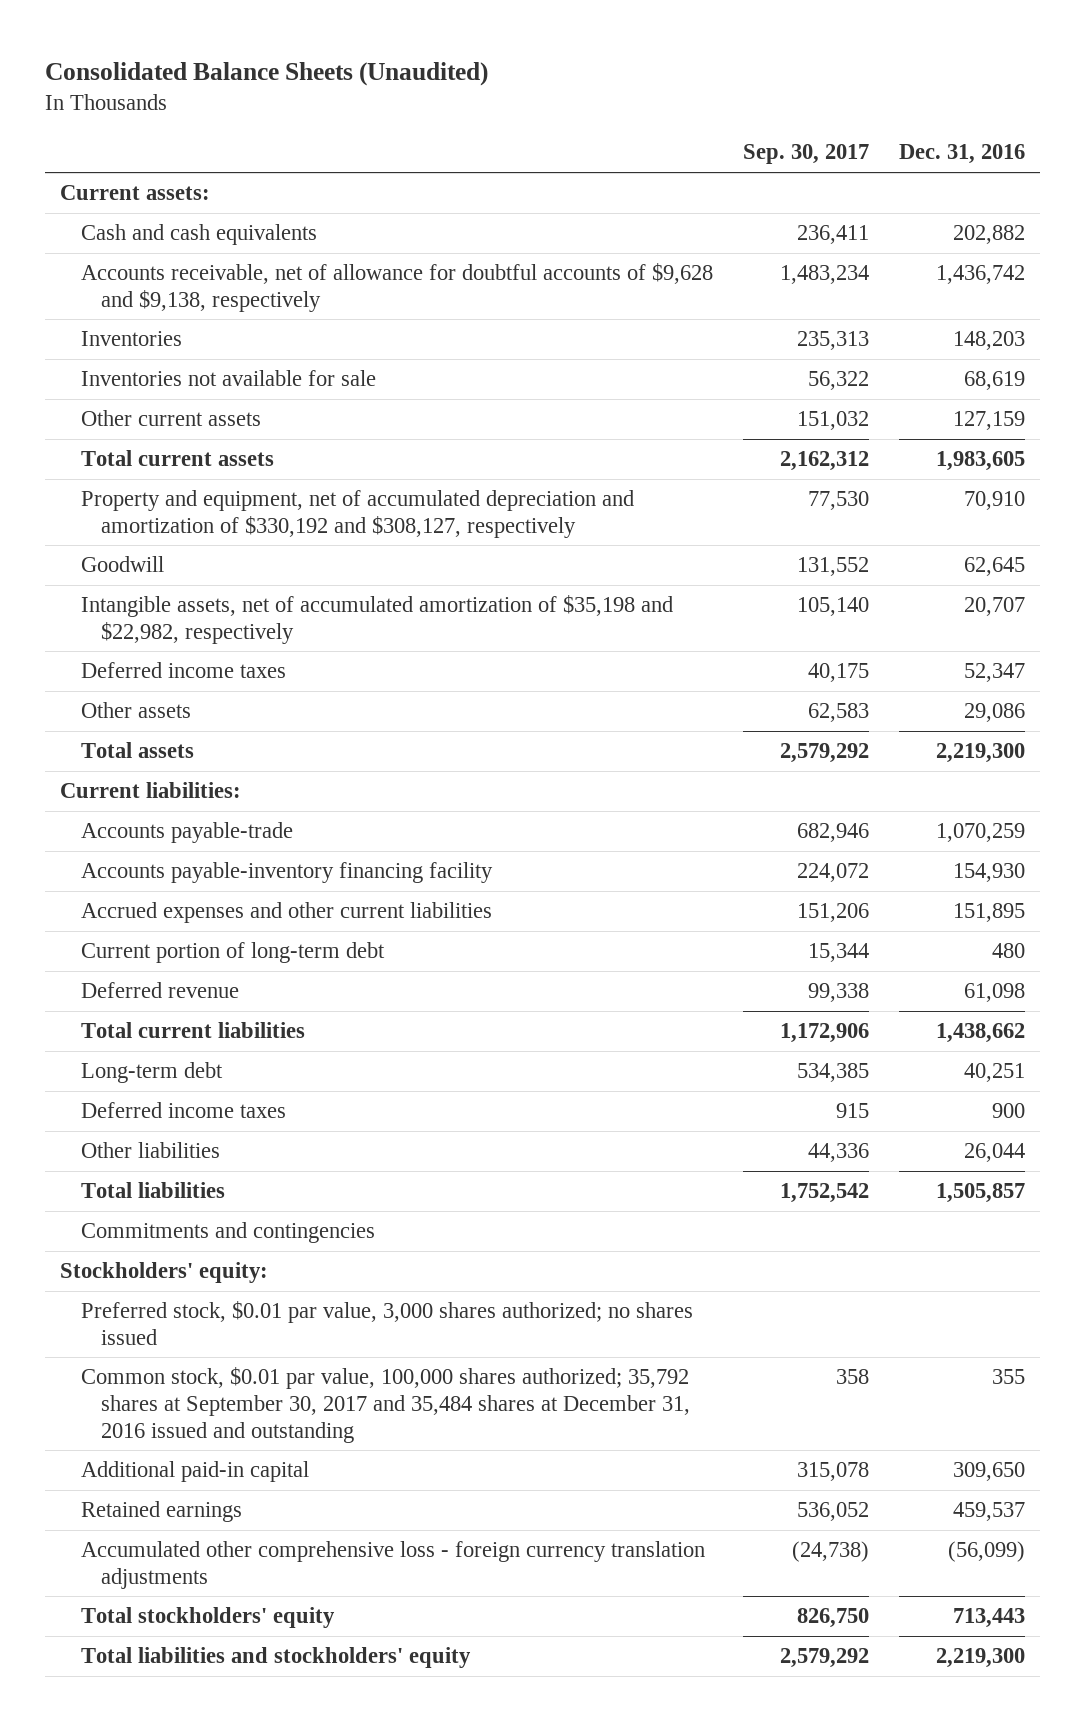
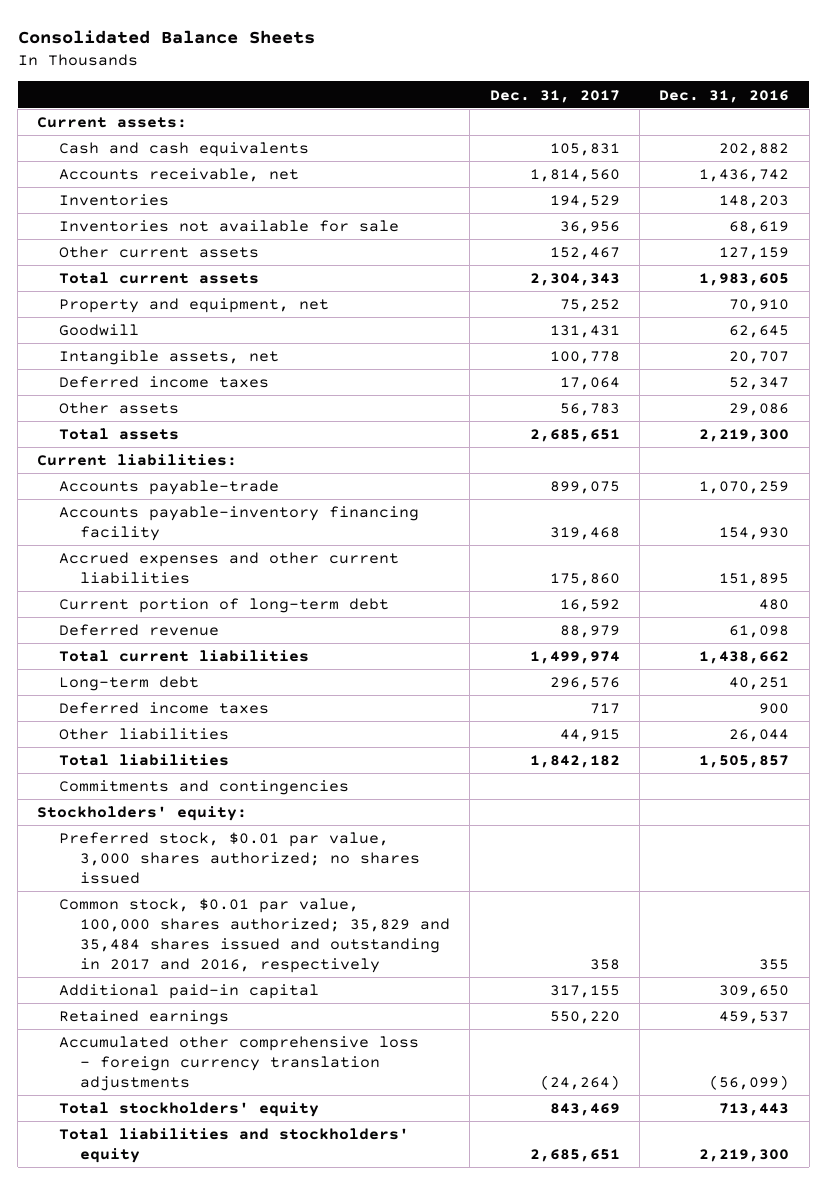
- Consolidated Balance Sheets (Unaudited)
+ Consolidated Balance Sheets
- | Sep. 30, 2017 | Dec. 31, 2016
+ | Dec. 31, 2017 | Dec. 31, 2016
- Accounts receivable, net of allowance for doubtful accounts of $9,628 and $9,138, respectively | 1,483,234 | 1,436,742
+ Accounts receivable, net | 1,814,560 | 1,436,742
- Property and equipment, net of accumulated depreciation and amortization of $330,192 and $308,127, respectively | 77,530 | 70,910
+ Property and equipment, net | 75,252 | 70,910
- Intangible assets, net of accumulated amortization of $35,198 and $22,982, respectively | 105,140 | 20,707
+ Intangible assets, net | 100,778 | 20,707
- Common stock, $0.01 par value, 100,000 shares authorized; 35,792 shares at September 30, 2017 and 35,484 shares at December 31, 2016 issued and outstanding | 358 | 355
+ Common stock, $0.01 par value, 100,000 shares authorized; 35,829 and 35,484 shares issued and outstanding in 2017 and 2016, respectively | 358 | 355

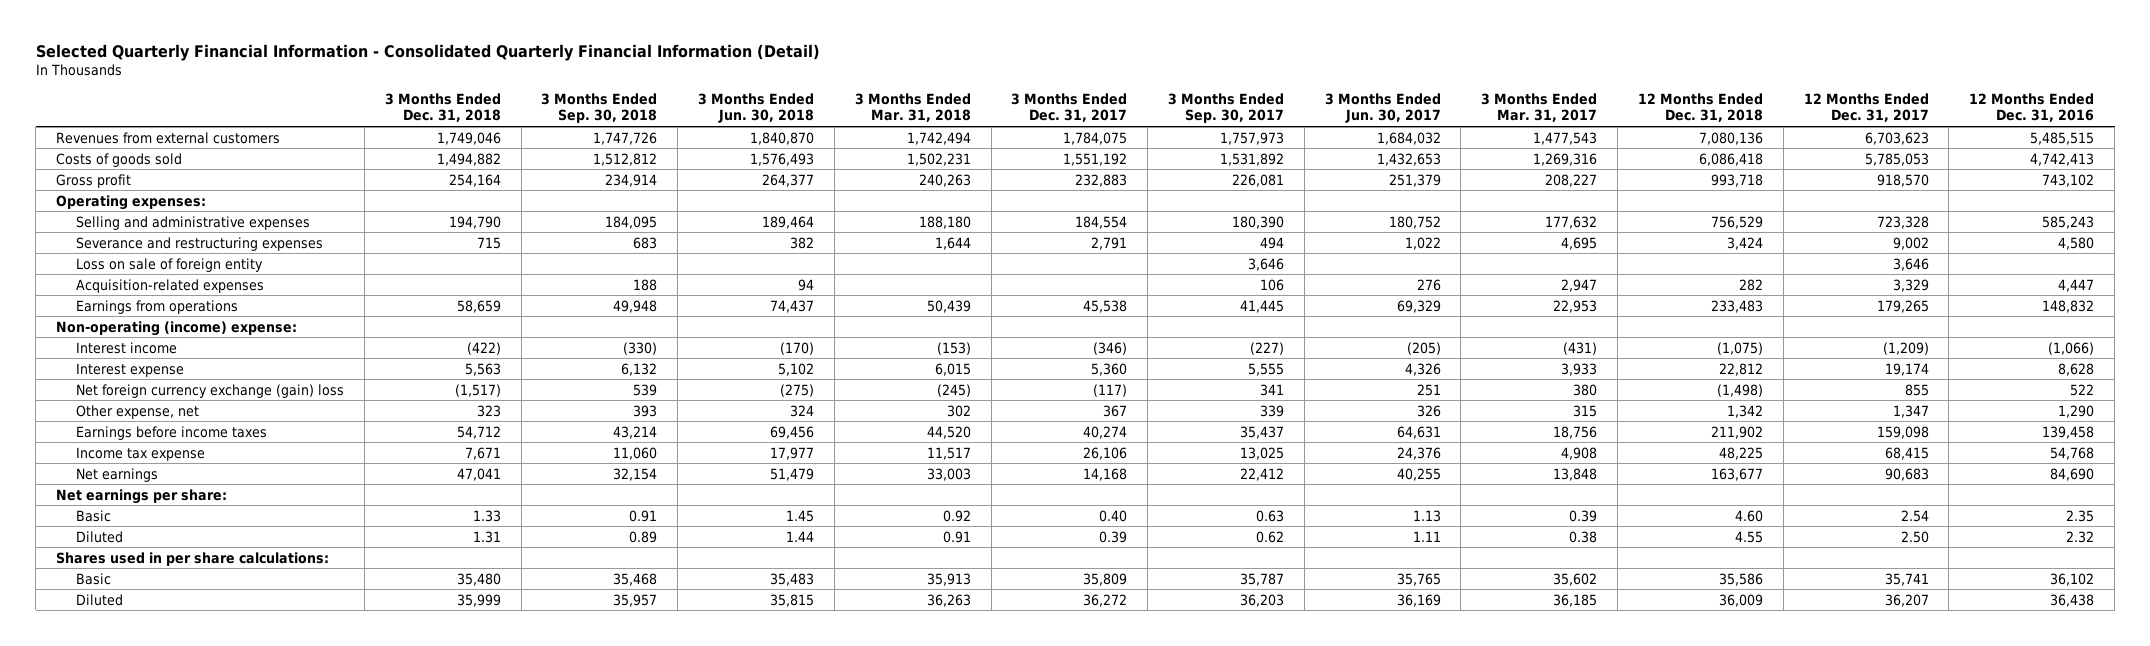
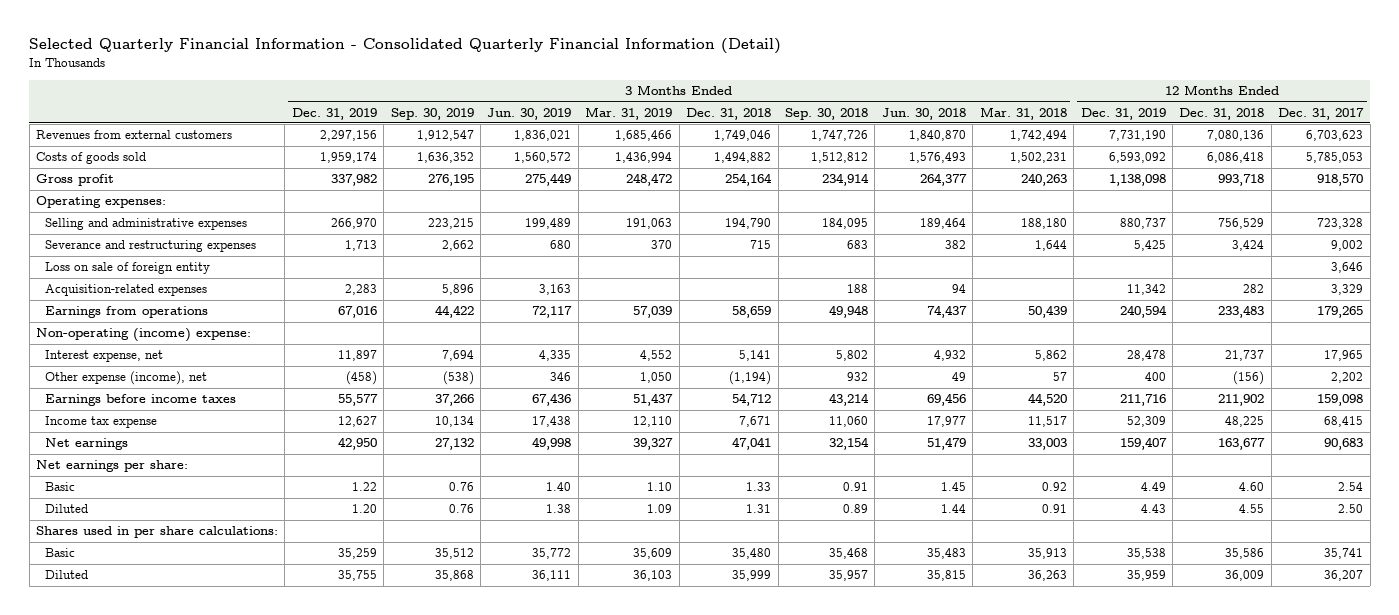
- | 3 Months Ended Dec. 31, 2018 | 3 Months Ended Sep. 30, 2018 | 3 Months Ended Jun. 30, 2018 | 3 Months Ended Mar. 31, 2018 | 3 Months Ended Dec. 31, 2017 | 3 Months Ended Sep. 30, 2017 | 3 Months Ended Jun. 30, 2017 | 3 Months Ended Mar. 31, 2017 | 12 Months Ended Dec. 31, 2018 | 12 Months Ended Dec. 31, 2017 | 12 Months Ended Dec. 31, 2016
+ | 3 Months Ended Dec. 31, 2019 | 3 Months Ended Sep. 30, 2019 | 3 Months Ended Jun. 30, 2019 | 3 Months Ended Mar. 31, 2019 | 3 Months Ended Dec. 31, 2018 | 3 Months Ended Sep. 30, 2018 | 3 Months Ended Jun. 30, 2018 | 3 Months Ended Mar. 31, 2018 | 12 Months Ended Dec. 31, 2019 | 12 Months Ended Dec. 31, 2018 | 12 Months Ended Dec. 31, 2017
- Interest income | (422) | (330) | (170) | (153) | (346) | (227) | (205) | (431) | (1,075) | (1,209) | (1,066)
- Interest expense | 5,563 | 6,132 | 5,102 | 6,015 | 5,360 | 5,555 | 4,326 | 3,933 | 22,812 | 19,174 | 8,628
- Net foreign currency exchange (gain) loss | (1,517) | 539 | (275) | (245) | (117) | 341 | 251 | 380 | (1,498) | 855 | 522
- Other expense, net | 323 | 393 | 324 | 302 | 367 | 339 | 326 | 315 | 1,342 | 1,347 | 1,290
+ Interest expense, net | 11,897 | 7,694 | 4,335 | 4,552 | 5,141 | 5,802 | 4,932 | 5,862 | 28,478 | 21,737 | 17,965
+ Other expense (income), net | (458) | (538) | 346 | 1,050 | (1,194) | 932 | 49 | 57 | 400 | (156) | 2,202

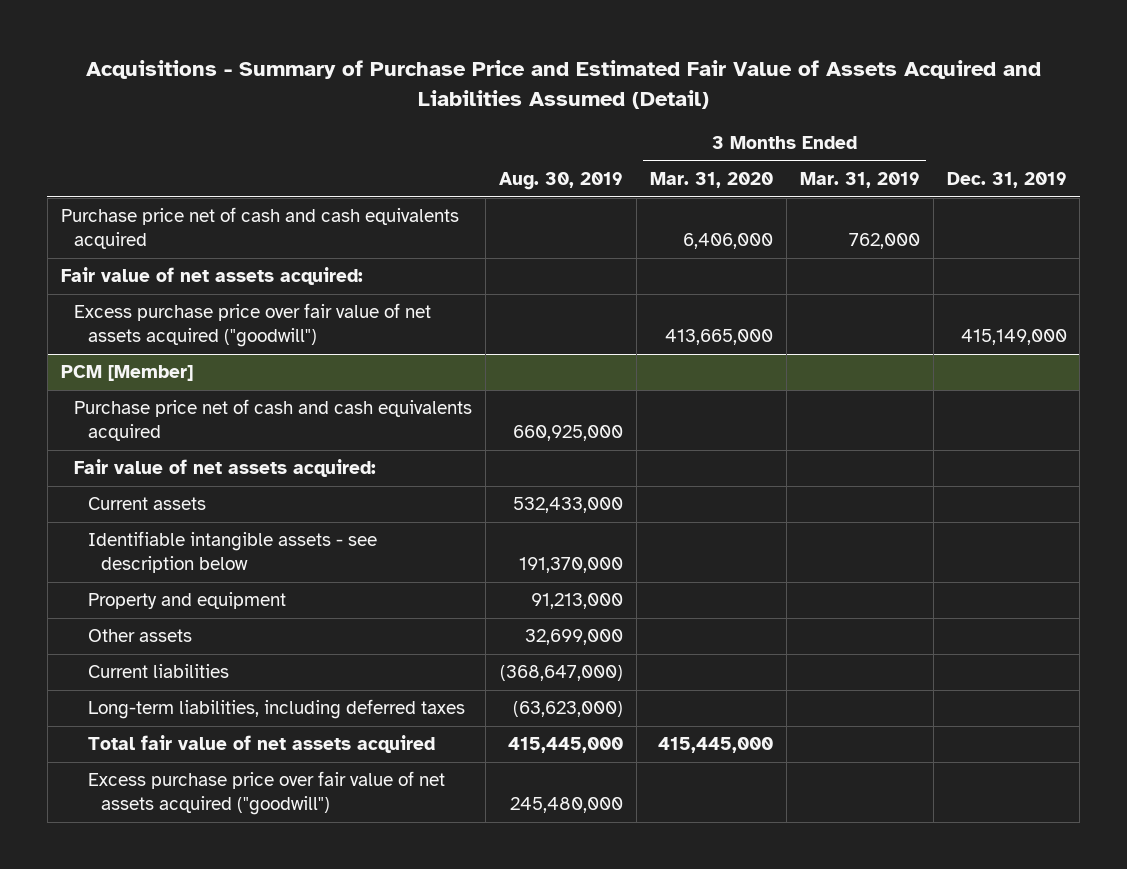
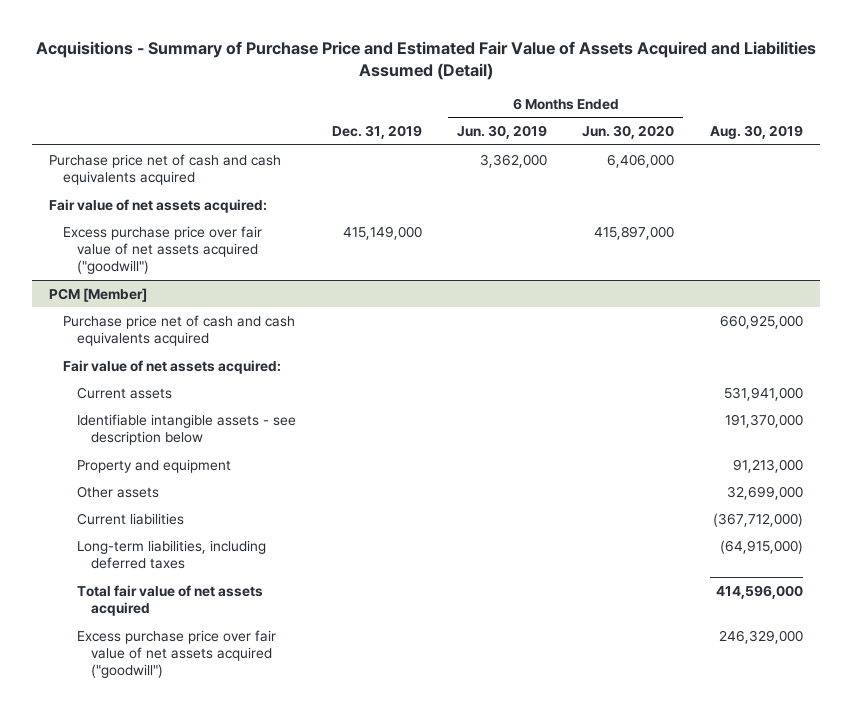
- | Aug. 30, 2019 | 3 Months Ended Mar. 31, 2020 | 3 Months Ended Mar. 31, 2019 | Dec. 31, 2019
+ | Dec. 31, 2019 | 6 Months Ended Jun. 30, 2019 | 6 Months Ended Jun. 30, 2020 | Aug. 30, 2019
@ PCM [Member]
- Current assets | 532,433,000 | | |
+ Current assets | | | | 531,941,000
- Current liabilities | (368,647,000) | | |
- Long-term liabilities, including deferred taxes | (63,623,000) | | |
- Total fair value of net assets acquired | 415,445,000 | 415,445,000 | |
- Excess purchase price over fair value of net assets acquired ("goodwill") | 245,480,000 | | |
+ Current liabilities | | | | (367,712,000)
+ Long-term liabilities, including deferred taxes | | | | (64,915,000)
+ Total fair value of net assets acquired | | | | 414,596,000
+ Excess purchase price over fair value of net assets acquired ("goodwill") | | | | 246,329,000

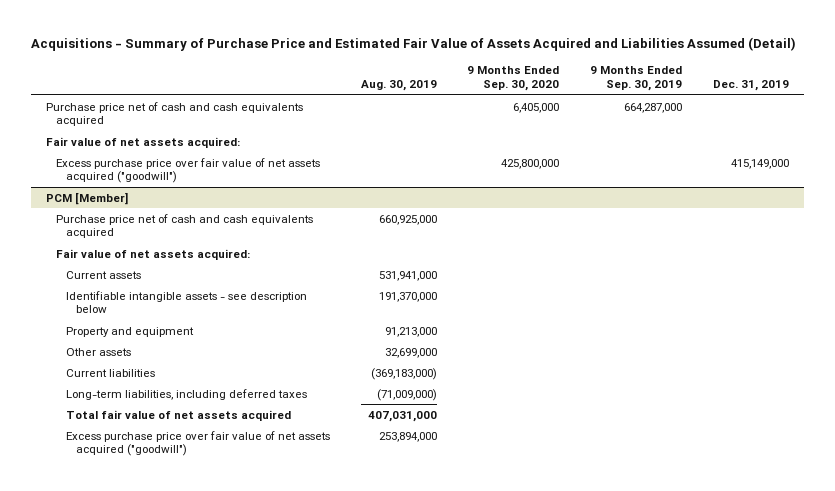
- | Dec. 31, 2019 | 6 Months Ended Jun. 30, 2019 | 6 Months Ended Jun. 30, 2020 | Aug. 30, 2019
+ | Aug. 30, 2019 | 9 Months Ended Sep. 30, 2020 | 9 Months Ended Sep. 30, 2019 | Dec. 31, 2019
@ PCM [Member]
- Current liabilities | | | | (367,712,000)
- Long-term liabilities, including deferred taxes | | | | (64,915,000)
- Total fair value of net assets acquired | | | | 414,596,000
- Excess purchase price over fair value of net assets acquired ("goodwill") | | | | 246,329,000
+ Current liabilities | (369,183,000) | | |
+ Long-term liabilities, including deferred taxes | (71,009,000) | | |
+ Total fair value of net assets acquired | 407,031,000 | | |
+ Excess purchase price over fair value of net assets acquired ("goodwill") | 253,894,000 | | |

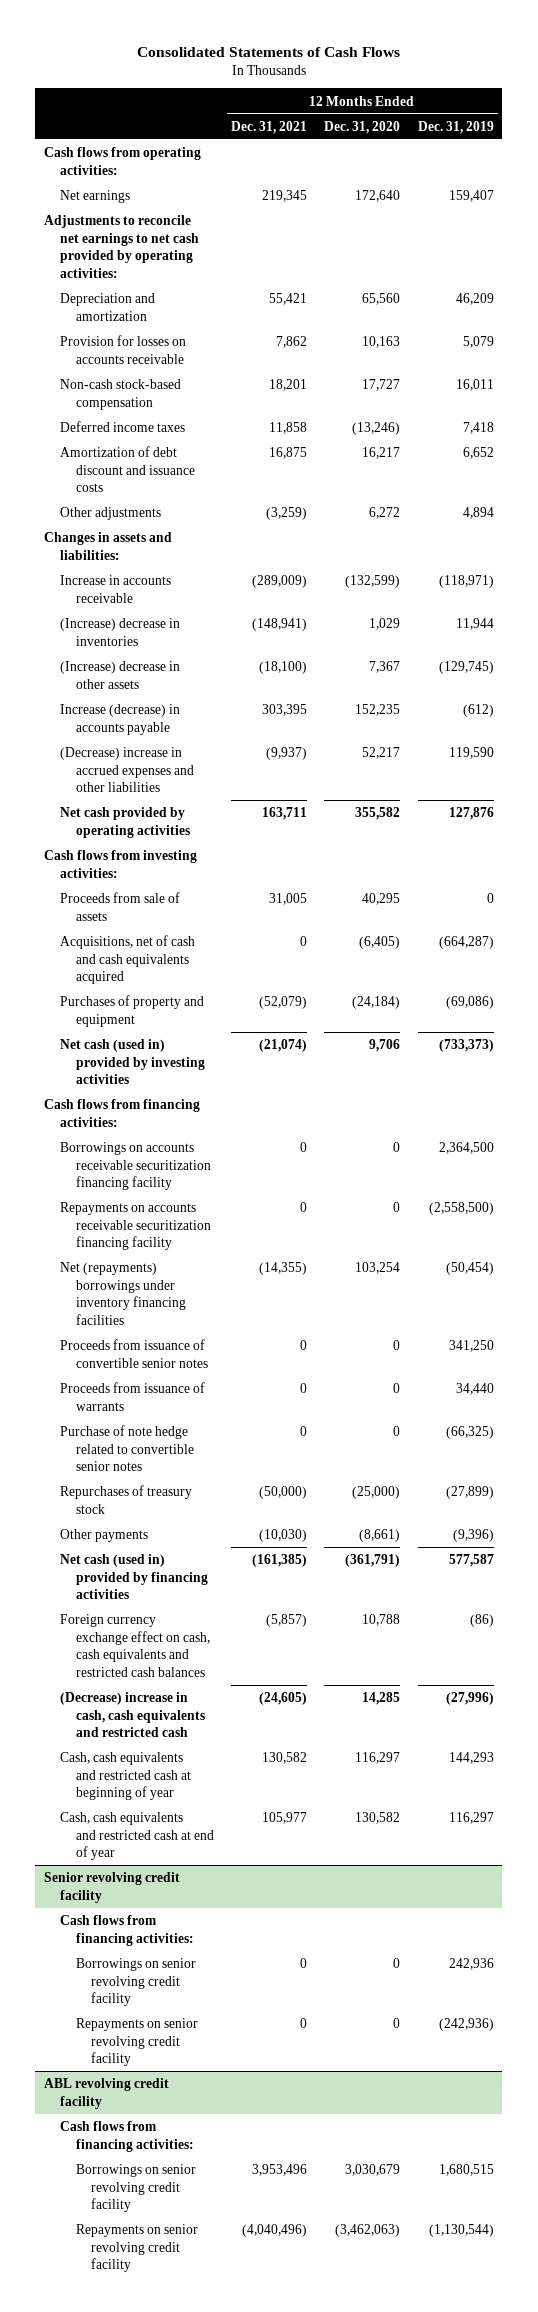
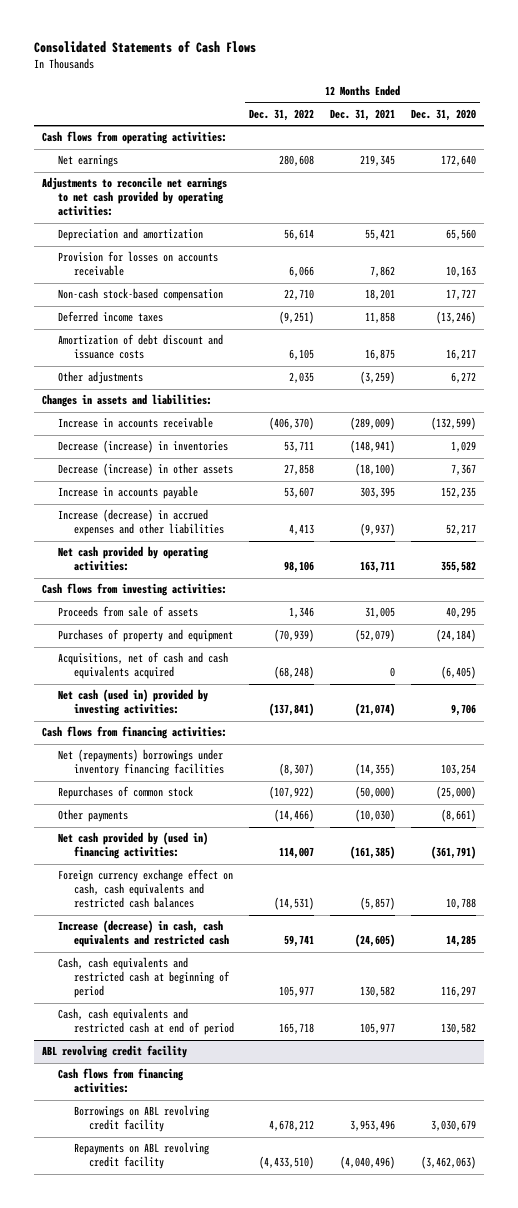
- | 12 Months Ended Dec. 31, 2021 | 12 Months Ended Dec. 31, 2020 | 12 Months Ended Dec. 31, 2019
+ | 12 Months Ended Dec. 31, 2022 | 12 Months Ended Dec. 31, 2021 | 12 Months Ended Dec. 31, 2020
- (Increase) decrease in inventories | (148,941) | 1,029 | 11,944
- (Increase) decrease in other assets | (18,100) | 7,367 | (129,745)
- Increase (decrease) in accounts payable | 303,395 | 152,235 | (612)
- (Decrease) increase in accrued expenses and other liabilities | (9,937) | 52,217 | 119,590
- Net cash provided by operating activities | 163,711 | 355,582 | 127,876
+ Decrease (increase) in inventories | 53,711 | (148,941) | 1,029
+ Decrease (increase) in other assets | 27,858 | (18,100) | 7,367
+ Increase in accounts payable | 53,607 | 303,395 | 152,235
+ Increase (decrease) in accrued expenses and other liabilities | 4,413 | (9,937) | 52,217
+ Net cash provided by operating activities: | 98,106 | 163,711 | 355,582
- Net cash (used in) provided by investing activities | (21,074) | 9,706 | (733,373)
moved down: Acquisitions, net of cash and cash equivalents acquired | (68,248) | 0 | (6,405)
+ Net cash (used in) provided by investing activities: | (137,841) | (21,074) | 9,706
- Borrowings on accounts receivable securitization financing facility | 0 | 0 | 2,364,500
- Repayments on accounts receivable securitization financing facility | 0 | 0 | (2,558,500)
- Proceeds from issuance of convertible senior notes | 0 | 0 | 341,250
- Proceeds from issuance of warrants | 0 | 0 | 34,440
- Purchase of note hedge related to convertible senior notes | 0 | 0 | (66,325)
- Repurchases of treasury stock | (50,000) | (25,000) | (27,899)
+ Repurchases of common stock | (107,922) | (50,000) | (25,000)
- Net cash (used in) provided by financing activities | (161,385) | (361,791) | 577,587
+ Net cash provided by (used in) financing activities: | 114,007 | (161,385) | (361,791)
- (Decrease) increase in cash, cash equivalents and restricted cash | (24,605) | 14,285 | (27,996)
- Cash, cash equivalents and restricted cash at beginning of year | 130,582 | 116,297 | 144,293
- Cash, cash equivalents and restricted cash at end of year | 105,977 | 130,582 | 116,297
- Senior revolving credit facility
- Cash flows from financing activities:
- Borrowings on senior revolving credit facility | 0 | 0 | 242,936
- Repayments on senior revolving credit facility | 0 | 0 | (242,936)
+ Increase (decrease) in cash, cash equivalents and restricted cash | 59,741 | (24,605) | 14,285
+ Cash, cash equivalents and restricted cash at beginning of period | 105,977 | 130,582 | 116,297
+ Cash, cash equivalents and restricted cash at end of period | 165,718 | 105,977 | 130,582
@ ABL revolving credit facility
- Borrowings on senior revolving credit facility | 3,953,496 | 3,030,679 | 1,680,515
- Repayments on senior revolving credit facility | (4,040,496) | (3,462,063) | (1,130,544)
+ Borrowings on ABL revolving credit facility | 4,678,212 | 3,953,496 | 3,030,679
+ Repayments on ABL revolving credit facility | (4,433,510) | (4,040,496) | (3,462,063)

